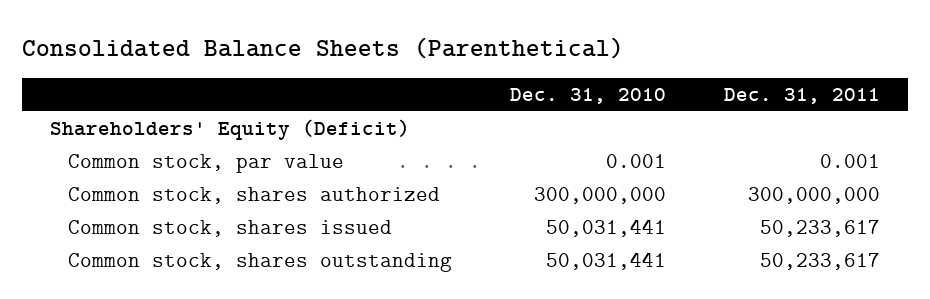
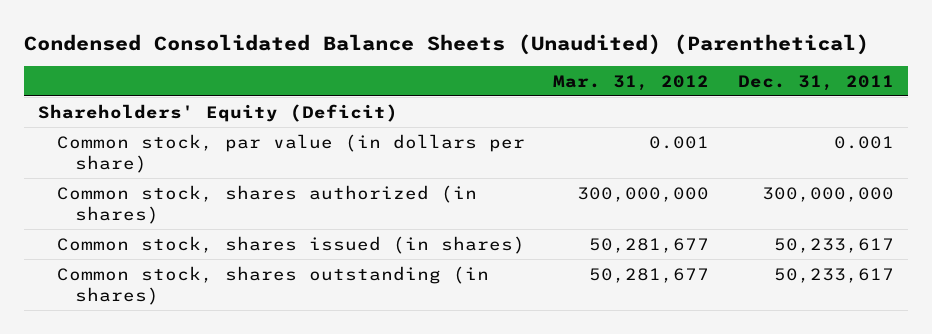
- Consolidated Balance Sheets (Parenthetical)
+ Condensed Consolidated Balance Sheets (Unaudited) (Parenthetical)
- | Dec. 31, 2010 | Dec. 31, 2011
+ | Mar. 31, 2012 | Dec. 31, 2011
- Common stock, par value | 0.001 | 0.001
- Common stock, shares authorized | 300,000,000 | 300,000,000
- Common stock, shares issued | 50,031,441 | 50,233,617
- Common stock, shares outstanding | 50,031,441 | 50,233,617
+ Common stock, par value (in dollars per share) | 0.001 | 0.001
+ Common stock, shares authorized (in shares) | 300,000,000 | 300,000,000
+ Common stock, shares issued (in shares) | 50,281,677 | 50,233,617
+ Common stock, shares outstanding (in shares) | 50,281,677 | 50,233,617

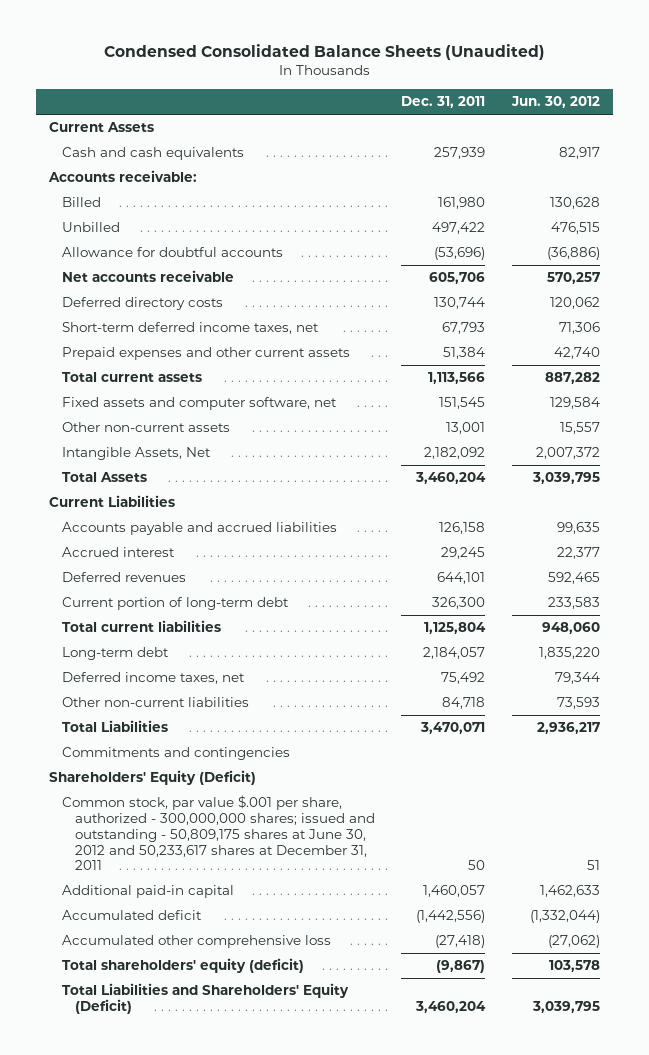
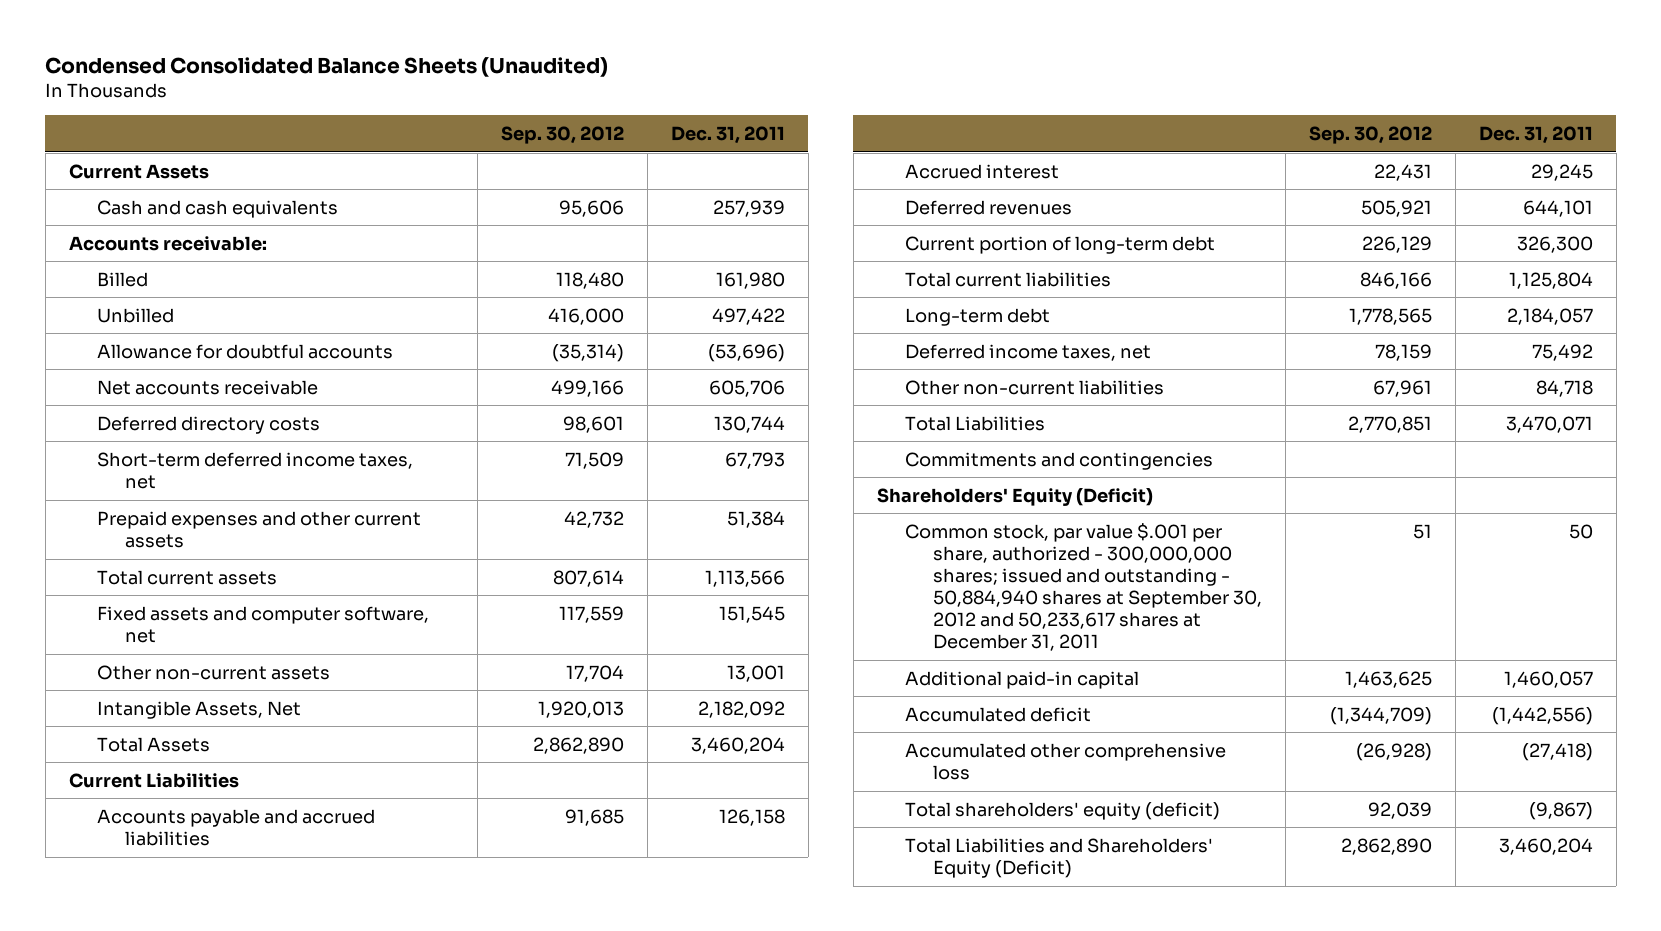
- | Dec. 31, 2011 | Jun. 30, 2012
+ | Sep. 30, 2012 | Dec. 31, 2011
- Common stock, par value $.001 per share, authorized - 300,000,000 shares; issued and outstanding - 50,809,175 shares at June 30, 2012 and 50,233,617 shares at December 31, 2011 | 50 | 51
+ Common stock, par value $.001 per share, authorized - 300,000,000 shares; issued and outstanding - 50,884,940 shares at September 30, 2012 and 50,233,617 shares at December 31, 2011 | 51 | 50

